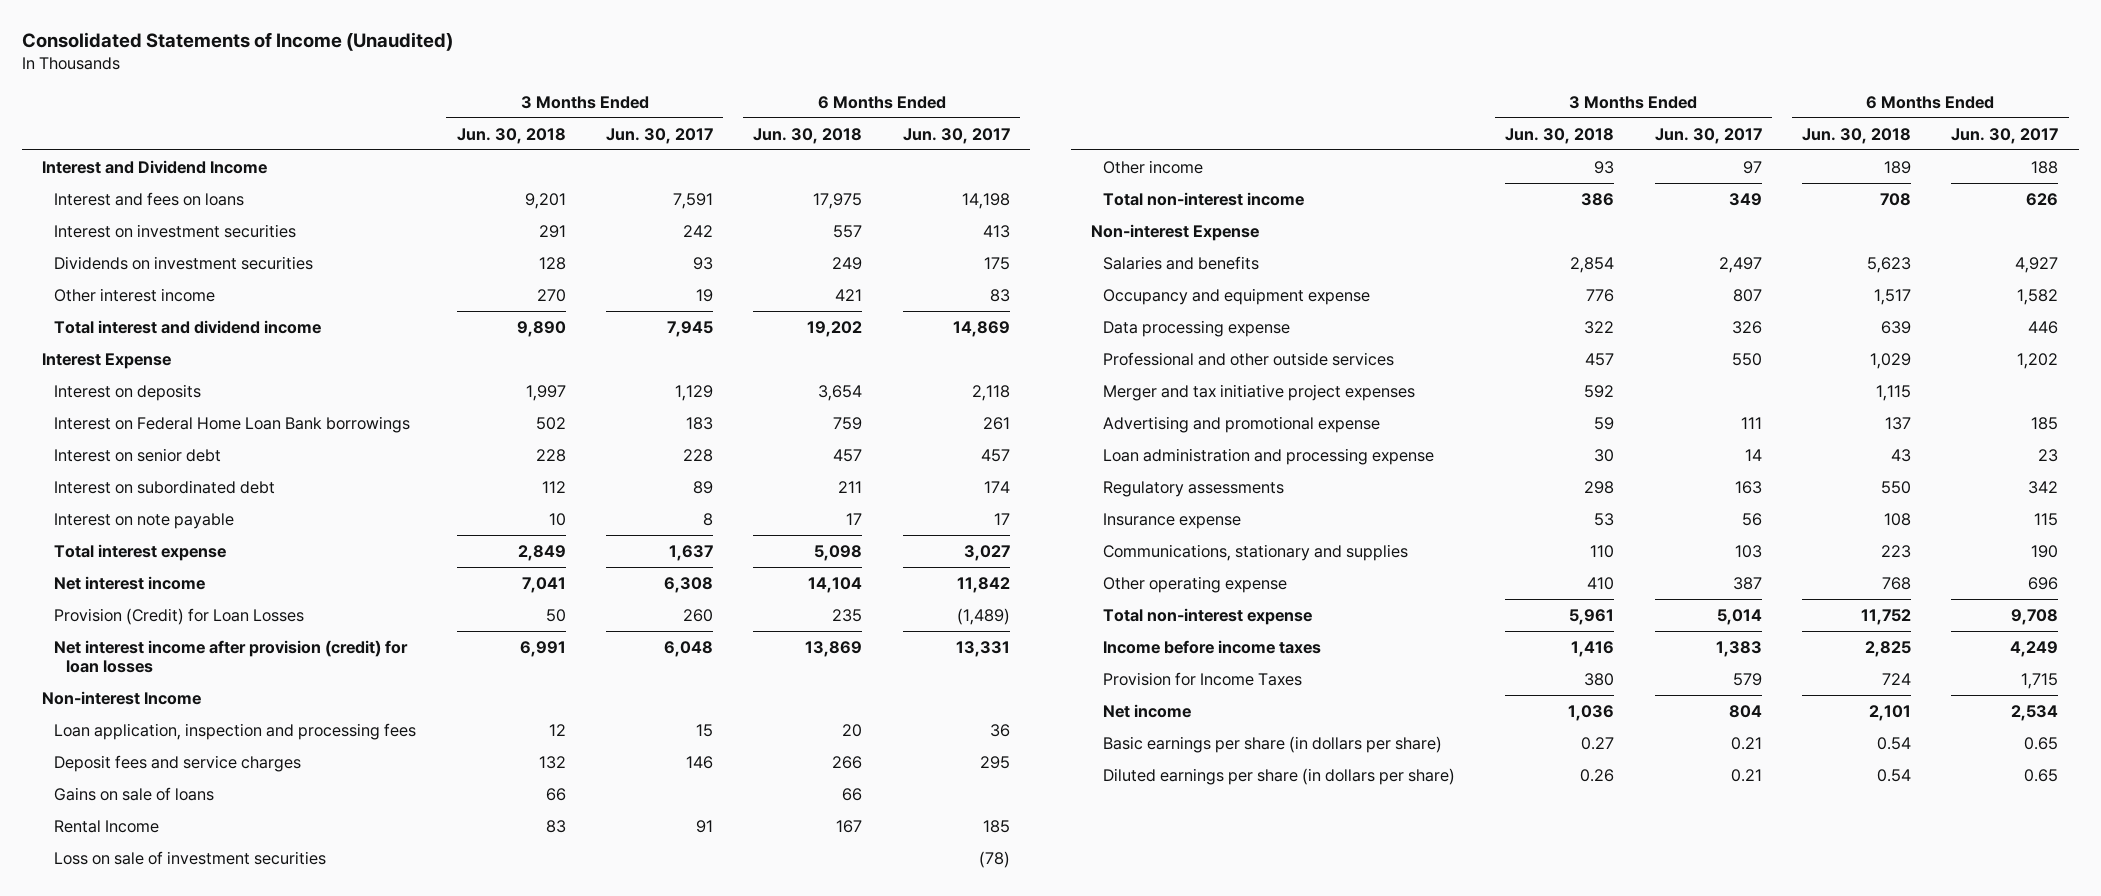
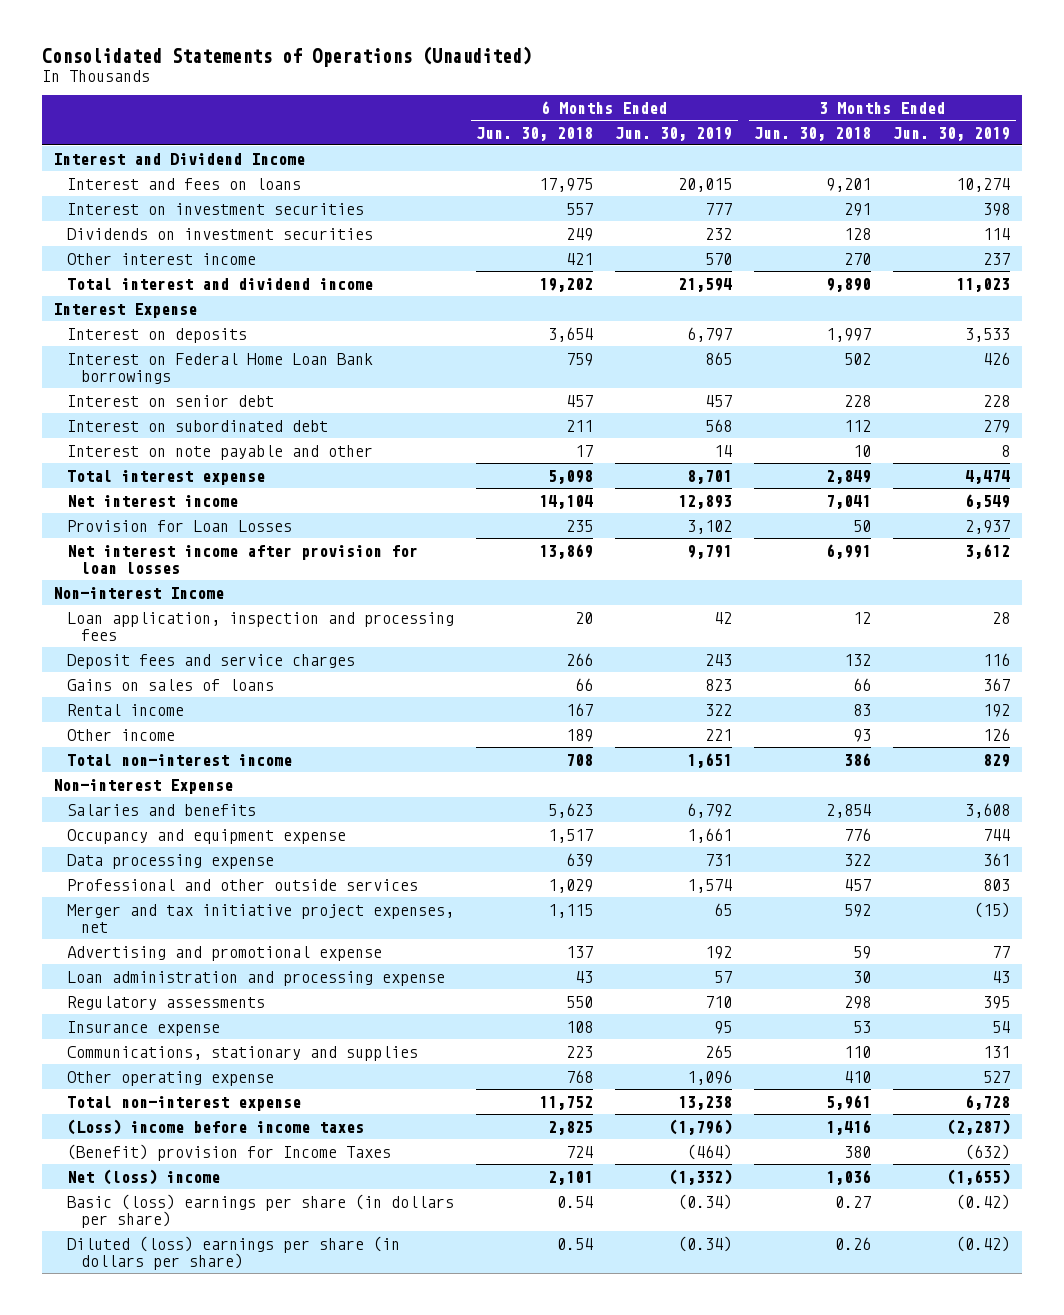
- Consolidated Statements of Income (Unaudited)
+ Consolidated Statements of Operations (Unaudited)
- | 3 Months Ended Jun. 30, 2018 | 3 Months Ended Jun. 30, 2017 | 6 Months Ended Jun. 30, 2018 | 6 Months Ended Jun. 30, 2017
+ | 6 Months Ended Jun. 30, 2018 | 6 Months Ended Jun. 30, 2019 | 3 Months Ended Jun. 30, 2018 | 3 Months Ended Jun. 30, 2019
- Interest on note payable | 10 | 8 | 17 | 17
+ Interest on note payable and other | 17 | 14 | 10 | 8
- Provision (Credit) for Loan Losses | 50 | 260 | 235 | (1,489)
- Net interest income after provision (credit) for loan losses | 6,991 | 6,048 | 13,869 | 13,331
+ Provision for Loan Losses | 235 | 3,102 | 50 | 2,937
+ Net interest income after provision for loan losses | 13,869 | 9,791 | 6,991 | 3,612
- Gains on sale of loans | 66 | | 66 |
- Rental Income | 83 | 91 | 167 | 185
- Loss on sale of investment securities | | | | (78)
+ Gains on sales of loans | 66 | 823 | 66 | 367
+ Rental income | 167 | 322 | 83 | 192
- Merger and tax initiative project expenses | 592 | | 1,115 |
+ Merger and tax initiative project expenses, net | 1,115 | 65 | 592 | (15)
- Income before income taxes | 1,416 | 1,383 | 2,825 | 4,249
- Provision for Income Taxes | 380 | 579 | 724 | 1,715
- Net income | 1,036 | 804 | 2,101 | 2,534
- Basic earnings per share (in dollars per share) | 0.27 | 0.21 | 0.54 | 0.65
- Diluted earnings per share (in dollars per share) | 0.26 | 0.21 | 0.54 | 0.65
+ (Loss) income before income taxes | 2,825 | (1,796) | 1,416 | (2,287)
+ (Benefit) provision for Income Taxes | 724 | (464) | 380 | (632)
+ Net (loss) income | 2,101 | (1,332) | 1,036 | (1,655)
+ Basic (loss) earnings per share (in dollars per share) | 0.54 | (0.34) | 0.27 | (0.42)
+ Diluted (loss) earnings per share (in dollars per share) | 0.54 | (0.34) | 0.26 | (0.42)

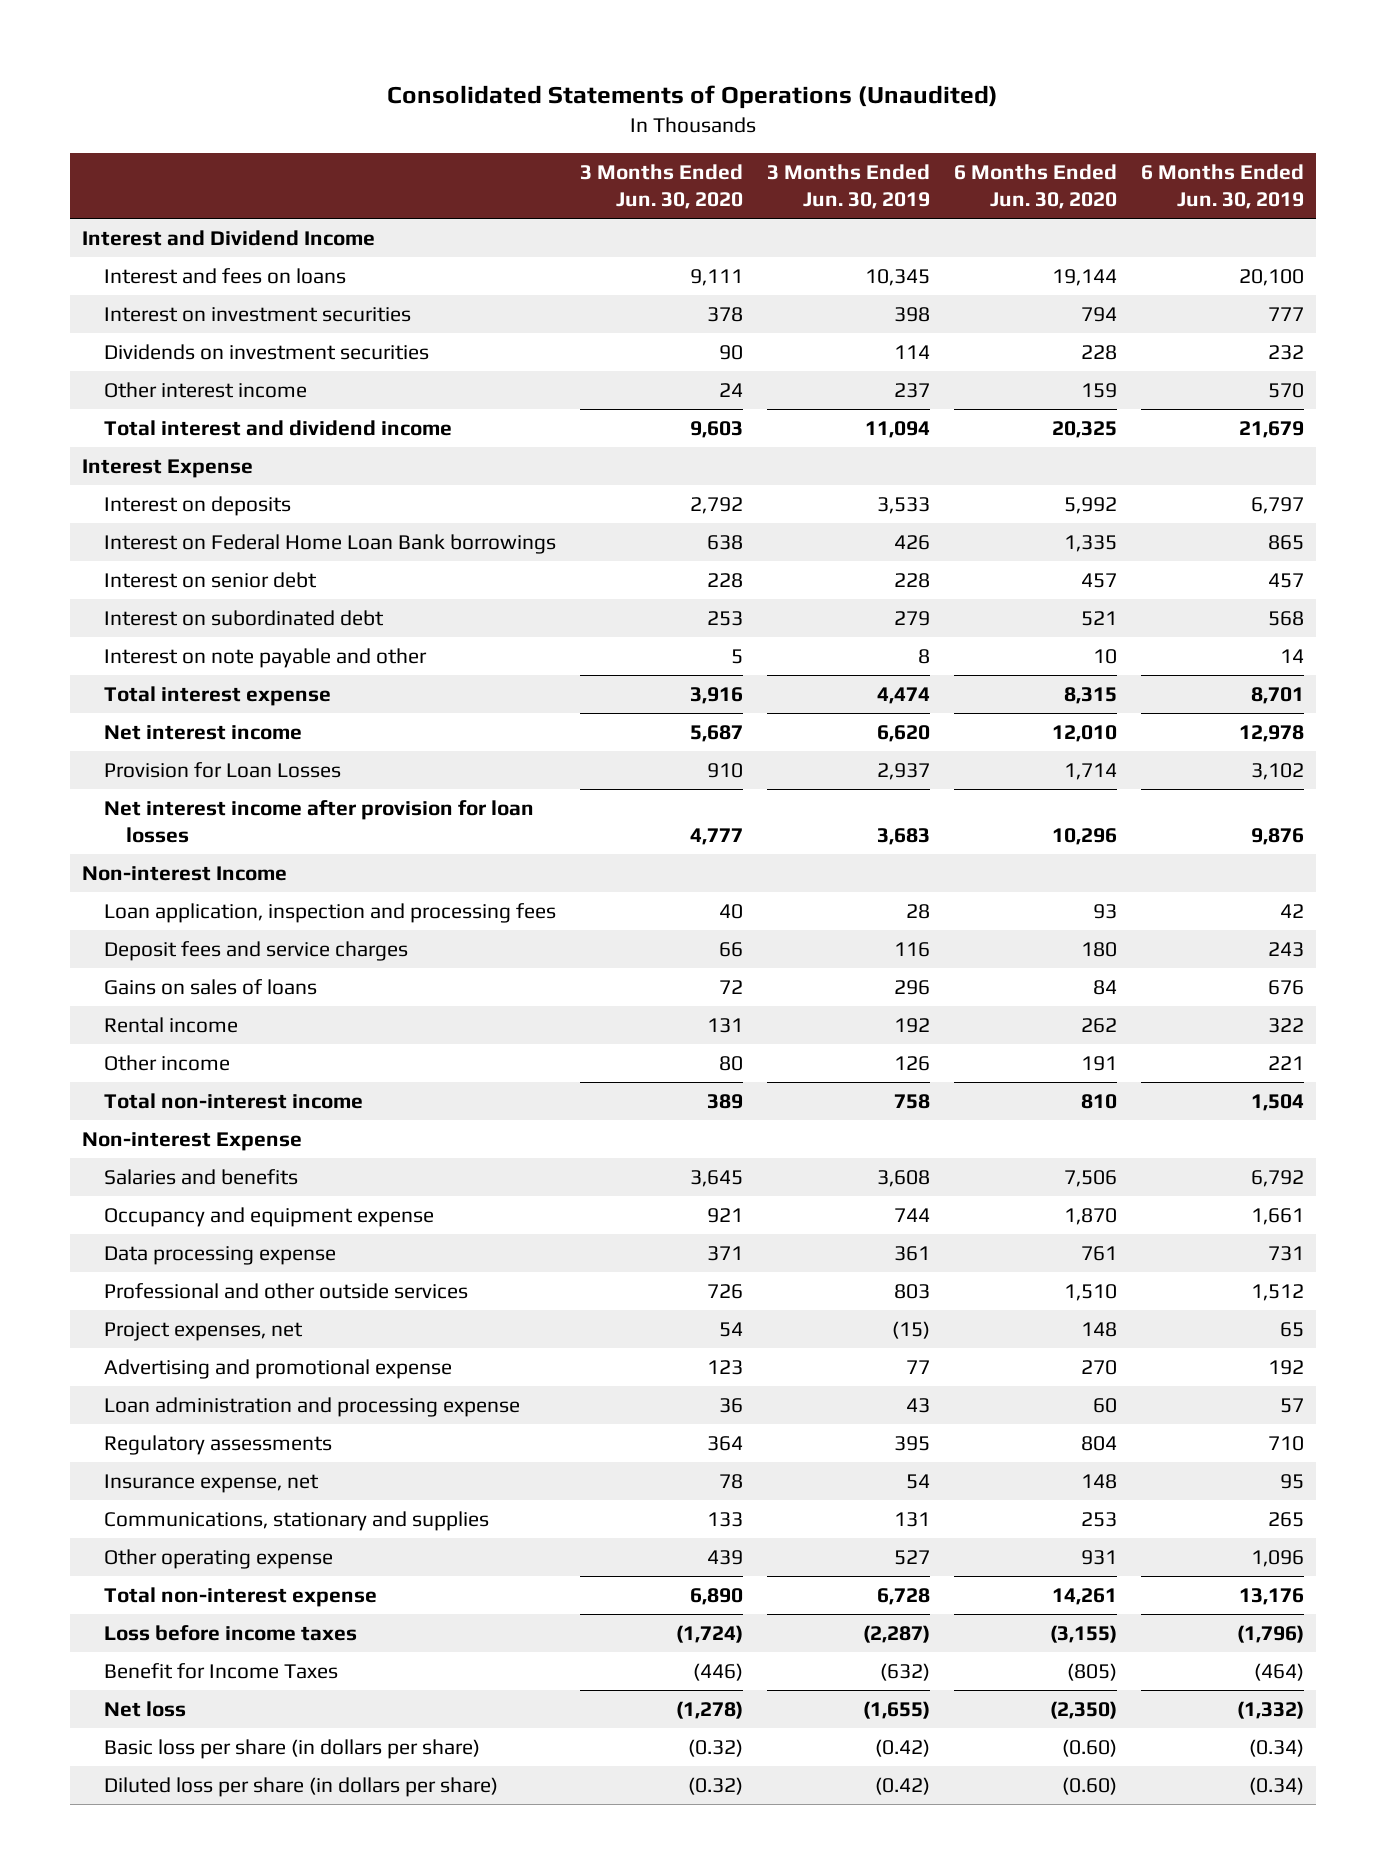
- | 6 Months Ended Jun. 30, 2018 | 6 Months Ended Jun. 30, 2019 | 3 Months Ended Jun. 30, 2018 | 3 Months Ended Jun. 30, 2019
+ | 3 Months Ended Jun. 30, 2020 | 3 Months Ended Jun. 30, 2019 | 6 Months Ended Jun. 30, 2020 | 6 Months Ended Jun. 30, 2019
- Interest and fees on loans | 17,975 | 20,015 | 9,201 | 10,274
+ Interest and fees on loans | 9,111 | 10,345 | 19,144 | 20,100
- Total interest and dividend income | 19,202 | 21,594 | 9,890 | 11,023
+ Total interest and dividend income | 9,603 | 11,094 | 20,325 | 21,679
- Net interest income | 14,104 | 12,893 | 7,041 | 6,549
+ Net interest income | 5,687 | 6,620 | 12,010 | 12,978
- Net interest income after provision for loan losses | 13,869 | 9,791 | 6,991 | 3,612
+ Net interest income after provision for loan losses | 4,777 | 3,683 | 10,296 | 9,876
- Gains on sales of loans | 66 | 823 | 66 | 367
+ Gains on sales of loans | 72 | 296 | 84 | 676
- Total non-interest income | 708 | 1,651 | 386 | 829
+ Total non-interest income | 389 | 758 | 810 | 1,504
- Professional and other outside services | 1,029 | 1,574 | 457 | 803
- Merger and tax initiative project expenses, net | 1,115 | 65 | 592 | (15)
+ Professional and other outside services | 726 | 803 | 1,510 | 1,512
+ Project expenses, net | 54 | (15) | 148 | 65
- Insurance expense | 108 | 95 | 53 | 54
+ Insurance expense, net | 78 | 54 | 148 | 95
- Total non-interest expense | 11,752 | 13,238 | 5,961 | 6,728
- (Loss) income before income taxes | 2,825 | (1,796) | 1,416 | (2,287)
- (Benefit) provision for Income Taxes | 724 | (464) | 380 | (632)
- Net (loss) income | 2,101 | (1,332) | 1,036 | (1,655)
- Basic (loss) earnings per share (in dollars per share) | 0.54 | (0.34) | 0.27 | (0.42)
- Diluted (loss) earnings per share (in dollars per share) | 0.54 | (0.34) | 0.26 | (0.42)
+ Total non-interest expense | 6,890 | 6,728 | 14,261 | 13,176
+ Loss before income taxes | (1,724) | (2,287) | (3,155) | (1,796)
+ Benefit for Income Taxes | (446) | (632) | (805) | (464)
+ Net loss | (1,278) | (1,655) | (2,350) | (1,332)
+ Basic loss per share (in dollars per share) | (0.32) | (0.42) | (0.60) | (0.34)
+ Diluted loss per share (in dollars per share) | (0.32) | (0.42) | (0.60) | (0.34)

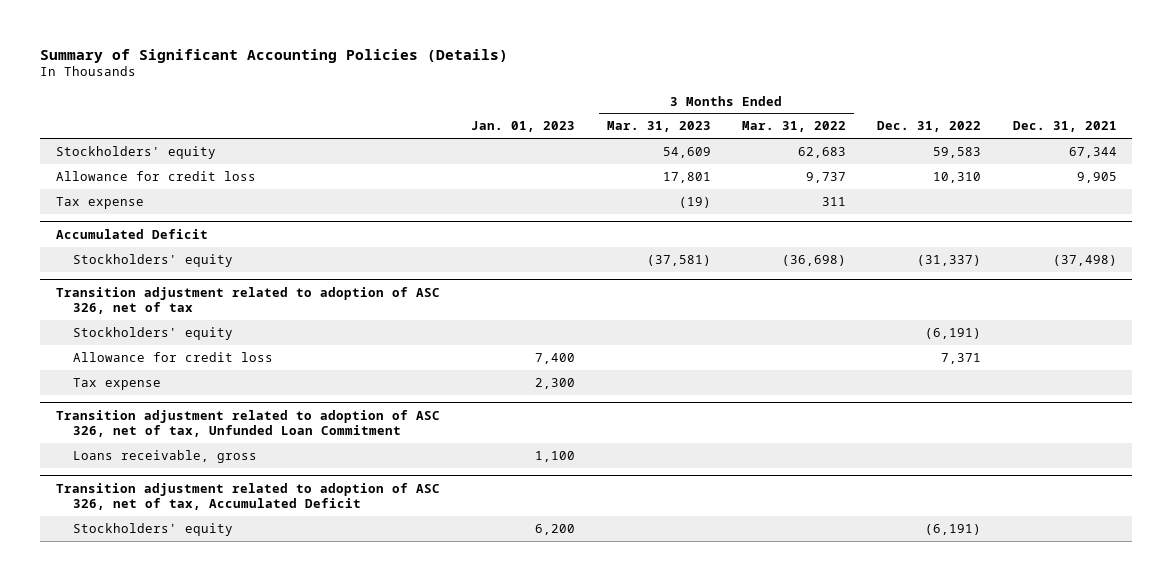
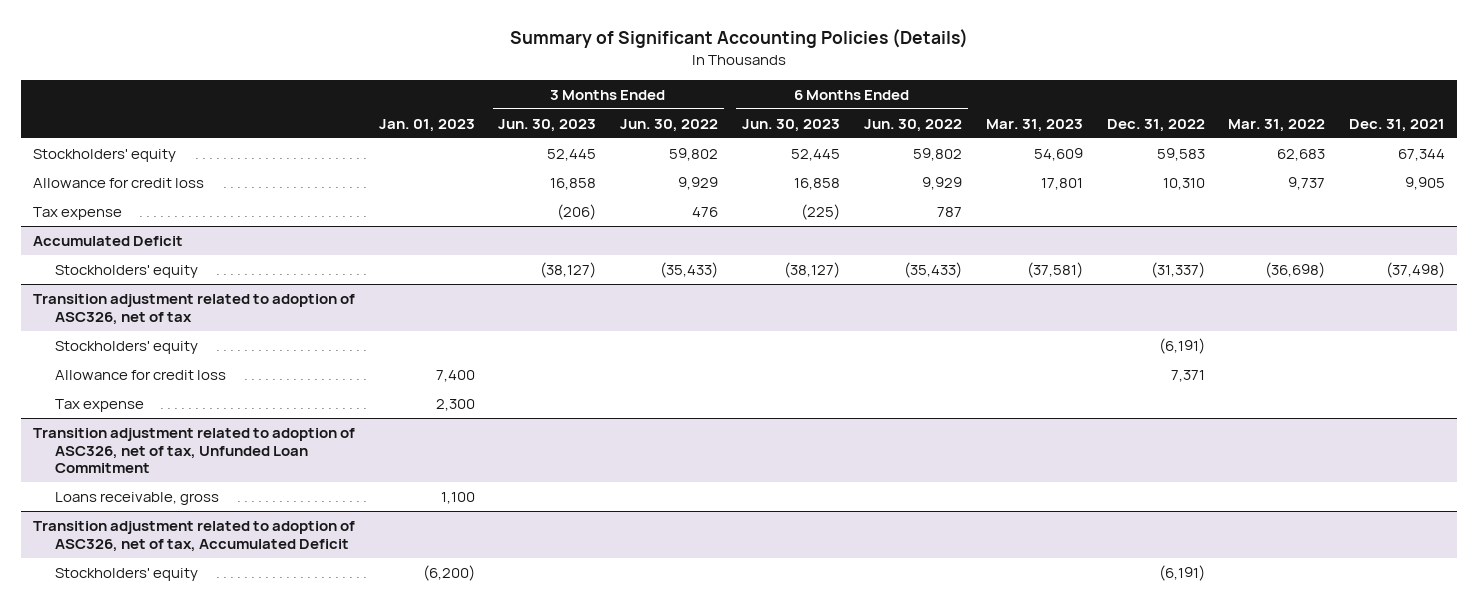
- | Jan. 01, 2023 | 3 Months Ended Mar. 31, 2023 | 3 Months Ended Mar. 31, 2022 | Dec. 31, 2022 | Dec. 31, 2021
+ | Jan. 01, 2023 | 3 Months Ended Jun. 30, 2023 | 3 Months Ended Jun. 30, 2022 | 6 Months Ended Jun. 30, 2023 | 6 Months Ended Jun. 30, 2022 | Mar. 31, 2023 | Dec. 31, 2022 | Mar. 31, 2022 | Dec. 31, 2021
- Transition adjustment related to adoption of ASC 326, net of tax
+ Transition adjustment related to adoption of ASC326, net of tax
- Transition adjustment related to adoption of ASC 326, net of tax, Unfunded Loan Commitment
+ Transition adjustment related to adoption of ASC326, net of tax, Unfunded Loan Commitment
- Transition adjustment related to adoption of ASC 326, net of tax, Accumulated Deficit
- Stockholders' equity | 6,200 | | | (6,191) |
+ Transition adjustment related to adoption of ASC326, net of tax, Accumulated Deficit
+ Stockholders' equity | (6,200) | | | | | | (6,191) | |

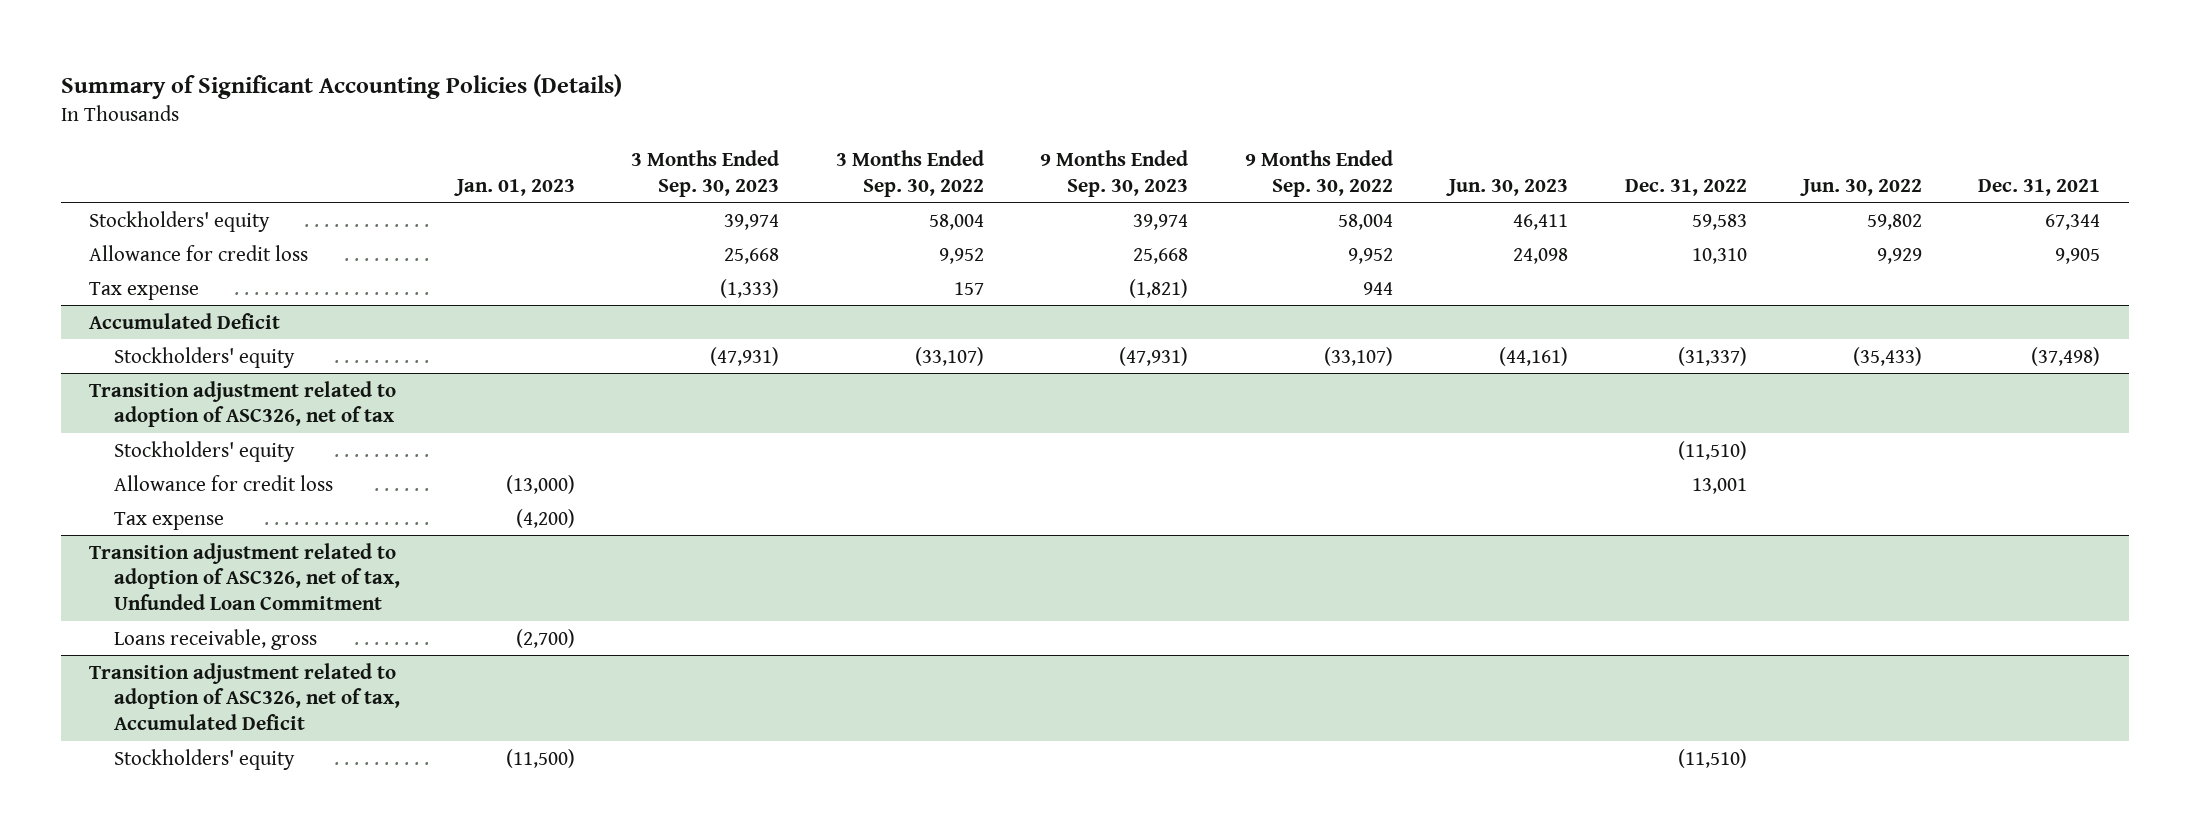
- | Jan. 01, 2023 | 3 Months Ended Jun. 30, 2023 | 3 Months Ended Jun. 30, 2022 | 6 Months Ended Jun. 30, 2023 | 6 Months Ended Jun. 30, 2022 | Mar. 31, 2023 | Dec. 31, 2022 | Mar. 31, 2022 | Dec. 31, 2021
+ | Jan. 01, 2023 | 3 Months Ended Sep. 30, 2023 | 3 Months Ended Sep. 30, 2022 | 9 Months Ended Sep. 30, 2023 | 9 Months Ended Sep. 30, 2022 | Jun. 30, 2023 | Dec. 31, 2022 | Jun. 30, 2022 | Dec. 31, 2021
@ Transition adjustment related to adoption of ASC326, net of tax
- Stockholders' equity | | | | | | | (6,191) | |
- Allowance for credit loss | 7,400 | | | | | | 7,371 | |
- Tax expense | 2,300 | | | | | | | |
+ Stockholders' equity | | | | | | | (11,510) | |
+ Allowance for credit loss | (13,000) | | | | | | 13,001 | |
+ Tax expense | (4,200) | | | | | | | |
@ Transition adjustment related to adoption of ASC326, net of tax, Unfunded Loan Commitment
- Loans receivable, gross | 1,100 | | | | | | | |
+ Loans receivable, gross | (2,700) | | | | | | | |
@ Transition adjustment related to adoption of ASC326, net of tax, Accumulated Deficit
- Stockholders' equity | (6,200) | | | | | | (6,191) | |
+ Stockholders' equity | (11,500) | | | | | | (11,510) | |

